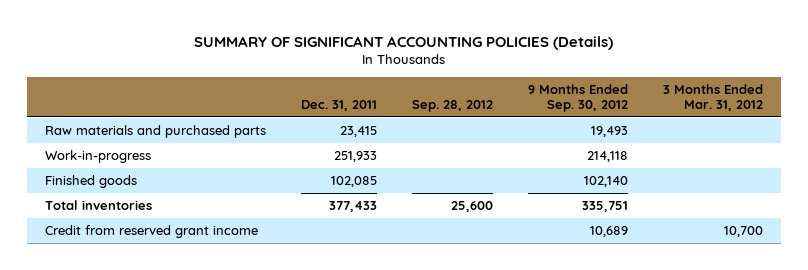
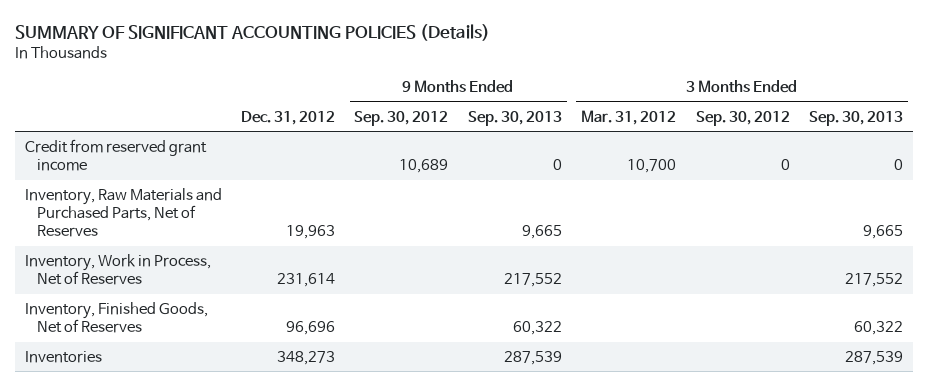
- | Dec. 31, 2011 | Sep. 28, 2012 | 9 Months Ended Sep. 30, 2012 | 3 Months Ended Mar. 31, 2012
+ | Dec. 31, 2012 | 9 Months Ended Sep. 30, 2012 | 9 Months Ended Sep. 30, 2013 | 3 Months Ended Mar. 31, 2012 | 3 Months Ended Sep. 30, 2012 | 3 Months Ended Sep. 30, 2013
- Raw materials and purchased parts | 23,415 | | 19,493 |
- Work-in-progress | 251,933 | | 214,118 |
- Finished goods | 102,085 | | 102,140 |
- Total inventories | 377,433 | 25,600 | 335,751 |
+ Inventory, Raw Materials and Purchased Parts, Net of Reserves | 19,963 | | 9,665 | | | 9,665
+ Inventory, Work in Process, Net of Reserves | 231,614 | | 217,552 | | | 217,552
+ Inventory, Finished Goods, Net of Reserves | 96,696 | | 60,322 | | | 60,322
+ Inventories | 348,273 | | 287,539 | | | 287,539

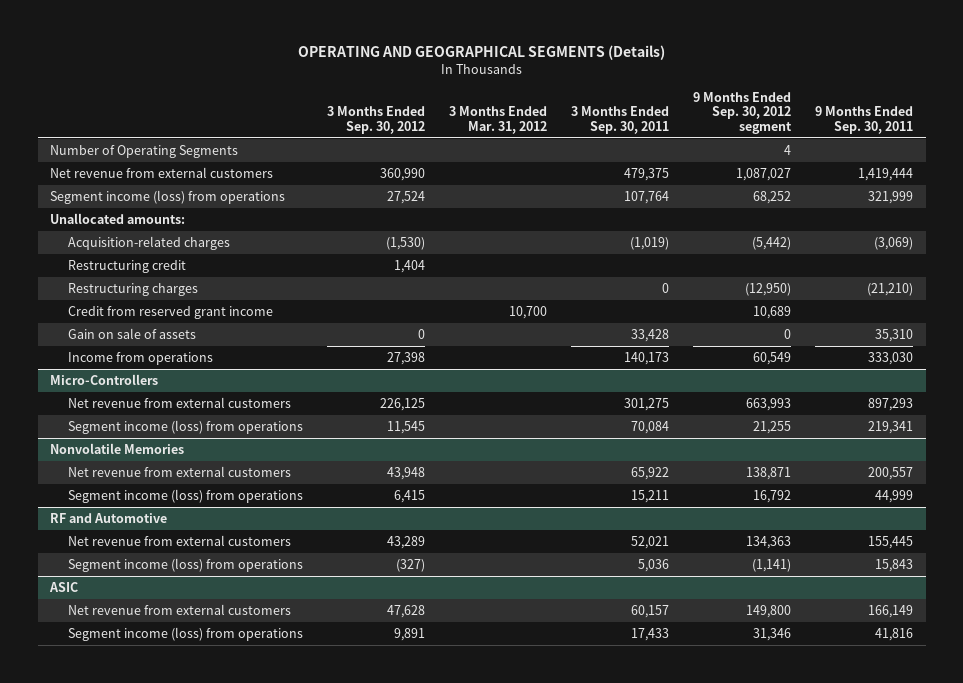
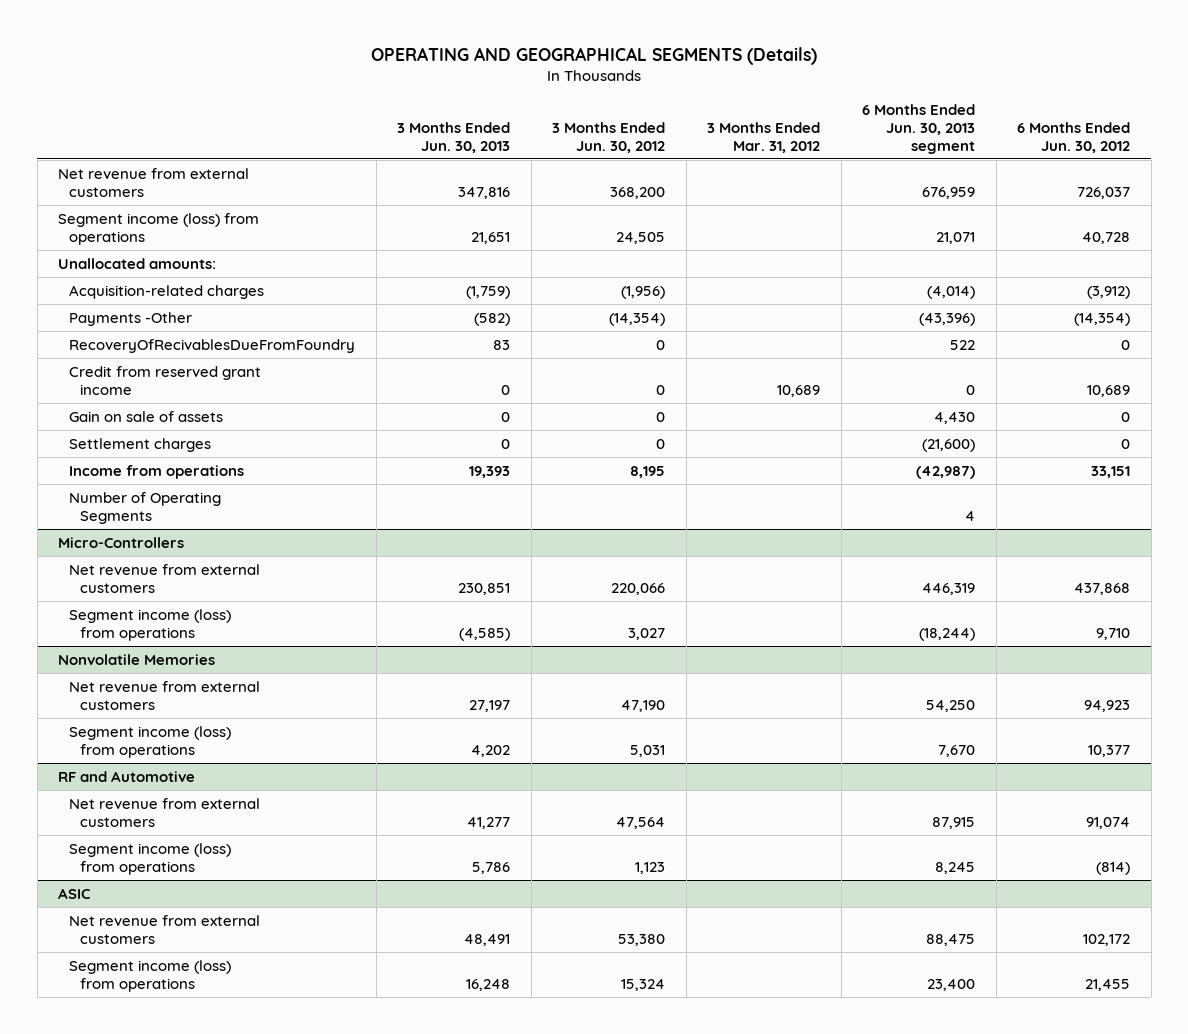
- | 3 Months Ended Sep. 30, 2012 | 3 Months Ended Mar. 31, 2012 | 3 Months Ended Sep. 30, 2011 | 9 Months Ended Sep. 30, 2012 segment | 9 Months Ended Sep. 30, 2011
+ | 3 Months Ended Jun. 30, 2013 | 3 Months Ended Jun. 30, 2012 | 3 Months Ended Mar. 31, 2012 | 6 Months Ended Jun. 30, 2013 segment | 6 Months Ended Jun. 30, 2012
- Restructuring credit | 1,404 | | | |
- Restructuring charges | | | 0 | (12,950) | (21,210)
- Credit from reserved grant income | | 10,700 | | 10,689 |
+ Payments -Other | (582) | (14,354) | | (43,396) | (14,354)
+ RecoveryOfRecivablesDueFromFoundry | 83 | 0 | | 522 | 0
+ Credit from reserved grant income | 0 | 0 | 10,689 | 0 | 10,689
+ Settlement charges | 0 | 0 | | (21,600) | 0
moved down: Number of Operating Segments | | | | 4 |

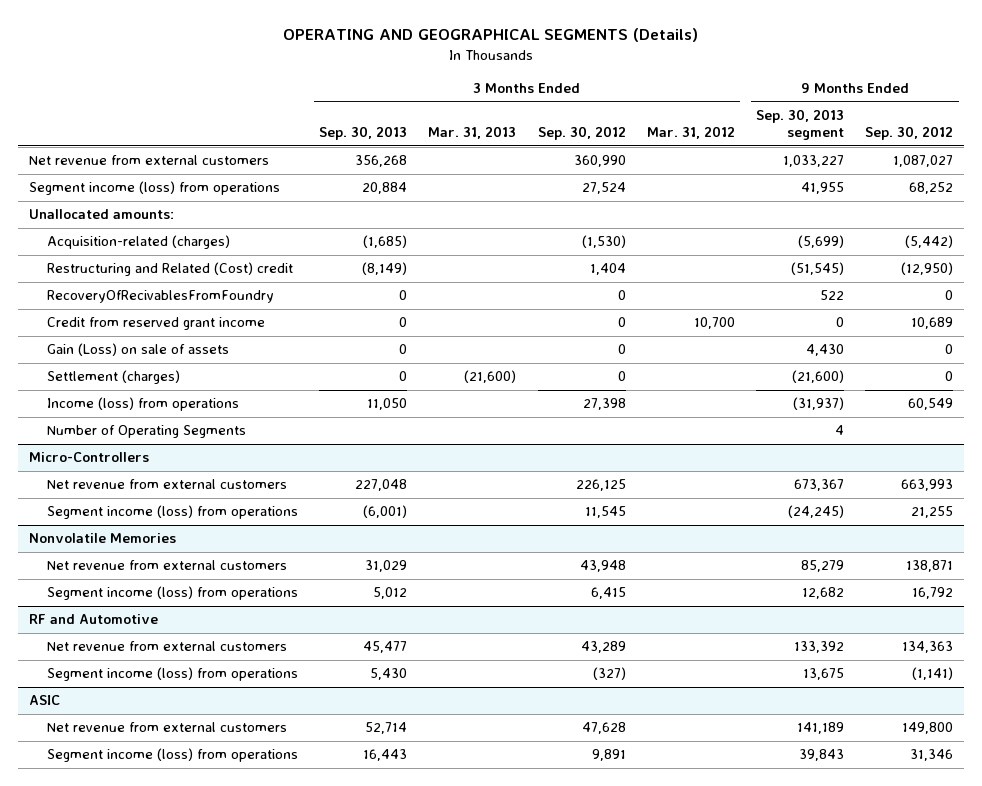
- | 3 Months Ended Jun. 30, 2013 | 3 Months Ended Jun. 30, 2012 | 3 Months Ended Mar. 31, 2012 | 6 Months Ended Jun. 30, 2013 segment | 6 Months Ended Jun. 30, 2012
+ | 3 Months Ended Sep. 30, 2013 | 3 Months Ended Mar. 31, 2013 | 3 Months Ended Sep. 30, 2012 | 3 Months Ended Mar. 31, 2012 | 9 Months Ended Sep. 30, 2013 segment | 9 Months Ended Sep. 30, 2012
- Acquisition-related charges | (1,759) | (1,956) | | (4,014) | (3,912)
- Payments -Other | (582) | (14,354) | | (43,396) | (14,354)
- RecoveryOfRecivablesDueFromFoundry | 83 | 0 | | 522 | 0
- Credit from reserved grant income | 0 | 0 | 10,689 | 0 | 10,689
- Gain on sale of assets | 0 | 0 | | 4,430 | 0
- Settlement charges | 0 | 0 | | (21,600) | 0
- Income from operations | 19,393 | 8,195 | | (42,987) | 33,151
+ Acquisition-related (charges) | (1,685) | | (1,530) | | (5,699) | (5,442)
+ Restructuring and Related (Cost) credit | (8,149) | | 1,404 | | (51,545) | (12,950)
+ RecoveryOfRecivablesFromFoundry | 0 | | 0 | | 522 | 0
+ Credit from reserved grant income | 0 | | 0 | 10,700 | 0 | 10,689
+ Gain (Loss) on sale of assets | 0 | | 0 | | 4,430 | 0
+ Settlement (charges) | 0 | (21,600) | 0 | | (21,600) | 0
+ Income (loss) from operations | 11,050 | | 27,398 | | (31,937) | 60,549

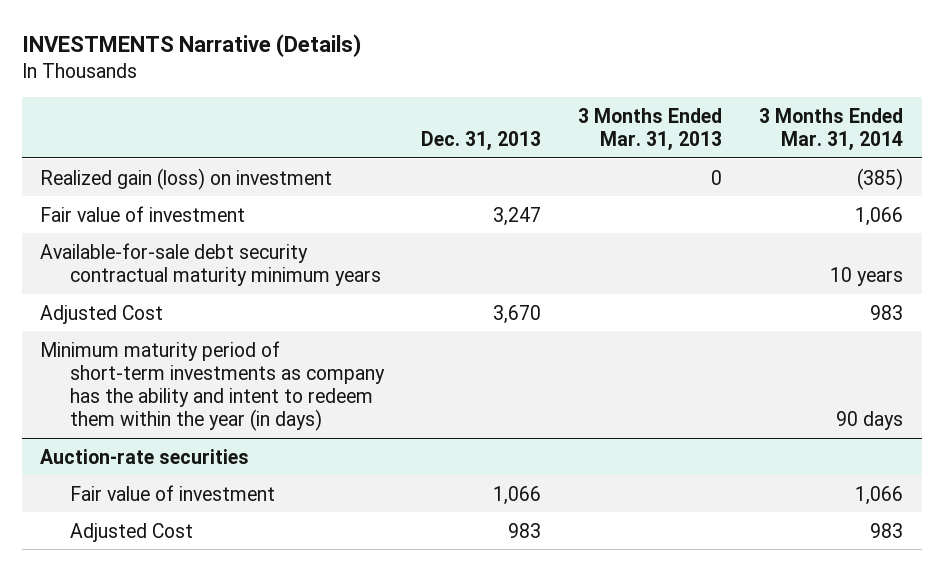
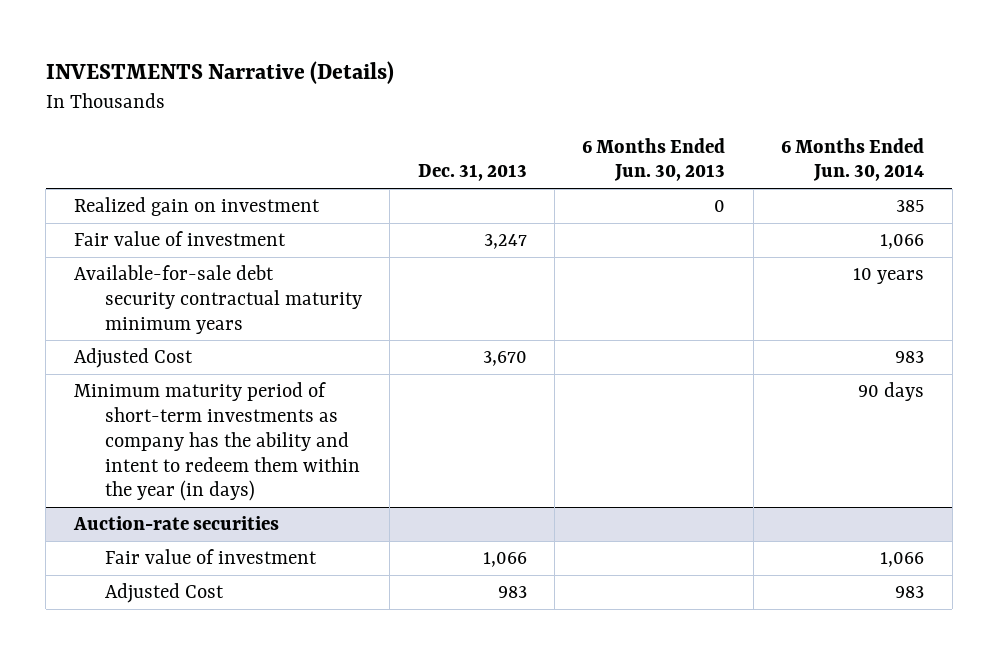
- | Dec. 31, 2013 | 3 Months Ended Mar. 31, 2013 | 3 Months Ended Mar. 31, 2014
+ | Dec. 31, 2013 | 6 Months Ended Jun. 30, 2013 | 6 Months Ended Jun. 30, 2014
- Realized gain (loss) on investment | | 0 | (385)
+ Realized gain on investment | | 0 | 385

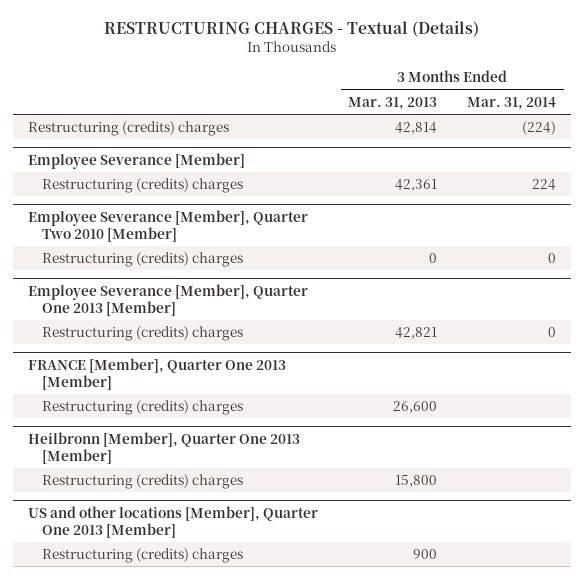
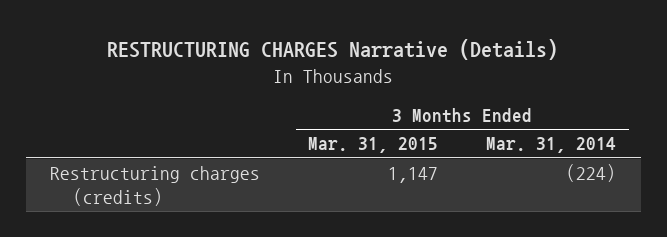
- RESTRUCTURING CHARGES - Textual (Details)
+ RESTRUCTURING CHARGES Narrative (Details)
- | 3 Months Ended Mar. 31, 2013 | 3 Months Ended Mar. 31, 2014
+ | 3 Months Ended Mar. 31, 2015 | 3 Months Ended Mar. 31, 2014
- Restructuring (credits) charges | 42,814 | (224)
- Employee Severance [Member]
- Restructuring (credits) charges | 42,361 | 224
- Employee Severance [Member], Quarter Two 2010 [Member]
- Restructuring (credits) charges | 0 | 0
- Employee Severance [Member], Quarter One 2013 [Member]
- Restructuring (credits) charges | 42,821 | 0
- FRANCE [Member], Quarter One 2013 [Member]
- Restructuring (credits) charges | 26,600 |
- Heilbronn [Member], Quarter One 2013 [Member]
- Restructuring (credits) charges | 15,800 |
- US and other locations [Member], Quarter One 2013 [Member]
- Restructuring (credits) charges | 900 |
+ Restructuring charges (credits) | 1,147 | (224)

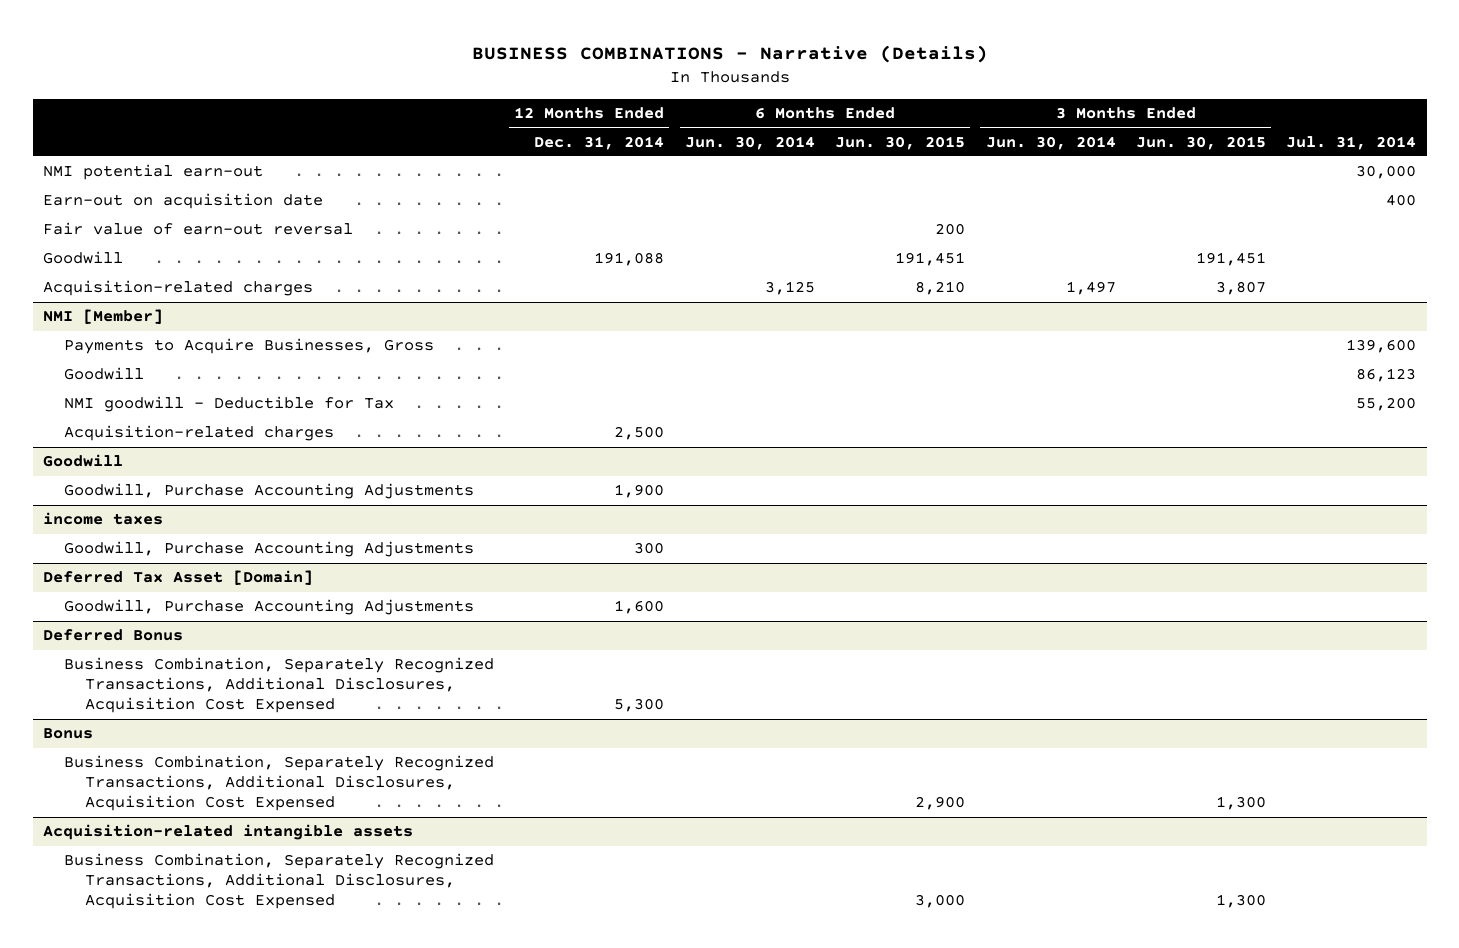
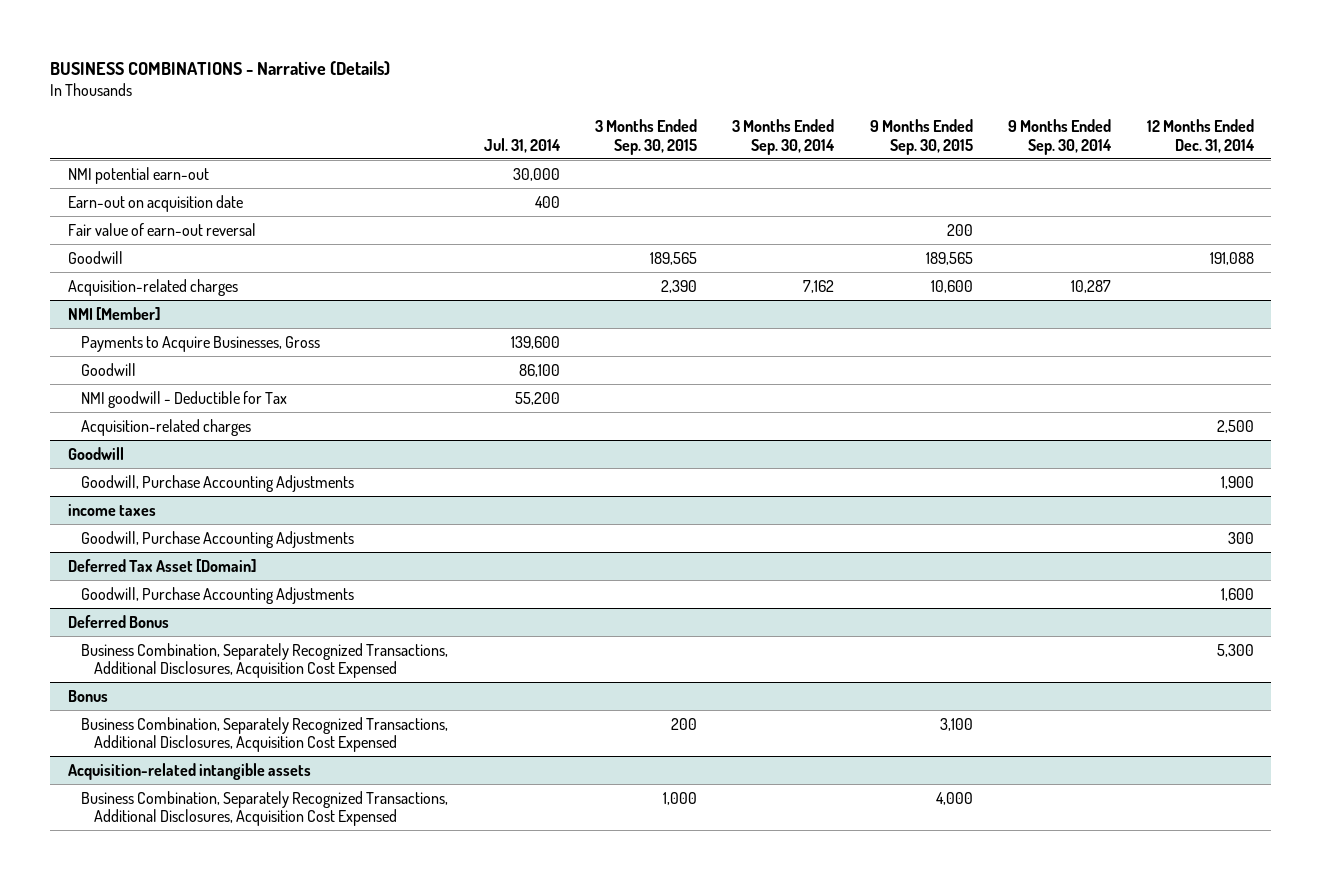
- | 12 Months Ended Dec. 31, 2014 | 6 Months Ended Jun. 30, 2014 | 6 Months Ended Jun. 30, 2015 | 3 Months Ended Jun. 30, 2014 | 3 Months Ended Jun. 30, 2015 | Jul. 31, 2014
+ | Jul. 31, 2014 | 3 Months Ended Sep. 30, 2015 | 3 Months Ended Sep. 30, 2014 | 9 Months Ended Sep. 30, 2015 | 9 Months Ended Sep. 30, 2014 | 12 Months Ended Dec. 31, 2014
@ NMI [Member]
- Goodwill | | | | | | 86,123
+ Goodwill | 86,100 | | | | |

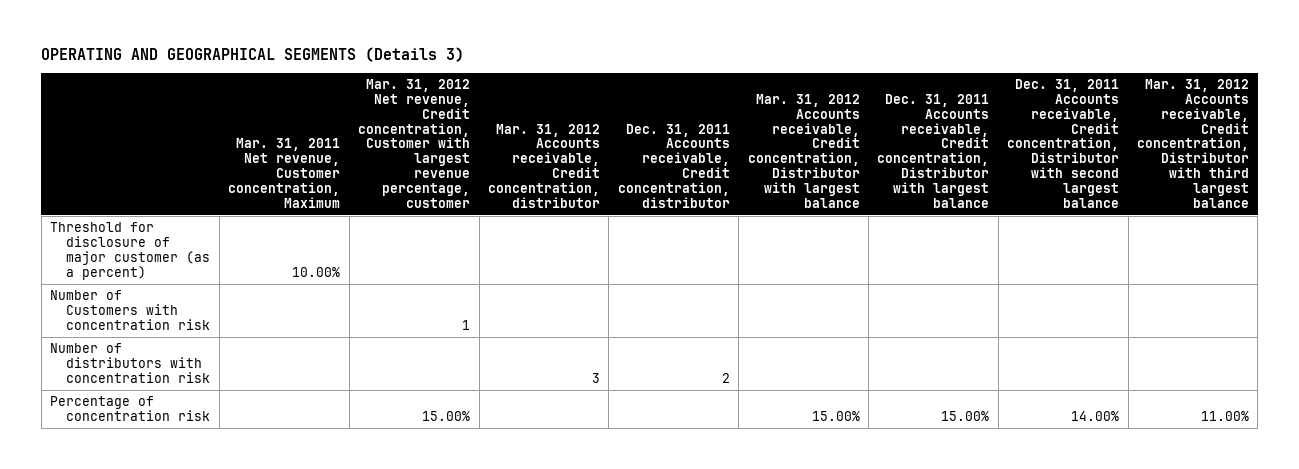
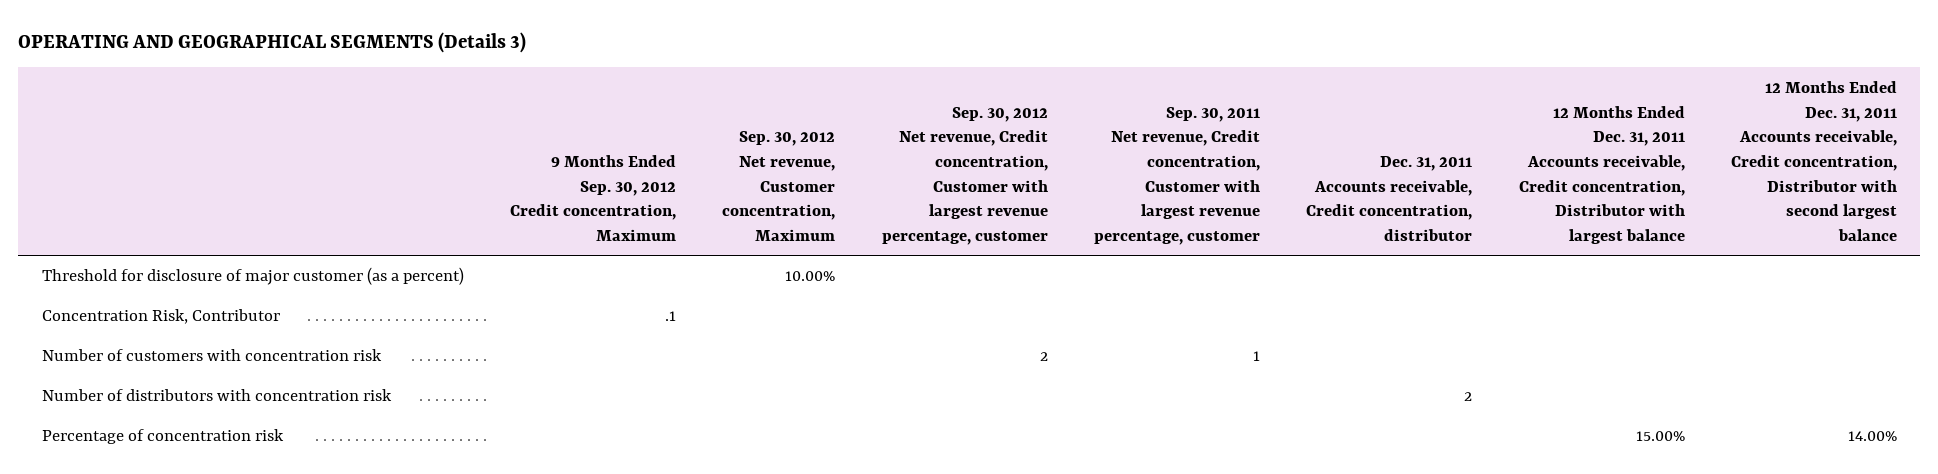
- | Mar. 31, 2011 Net revenue, Customer concentration, Maximum | Mar. 31, 2012 Net revenue, Credit concentration, Customer with largest revenue percentage, customer | Mar. 31, 2012 Accounts receivable, Credit concentration, distributor | Dec. 31, 2011 Accounts receivable, Credit concentration, distributor | Mar. 31, 2012 Accounts receivable, Credit concentration, Distributor with largest balance | Dec. 31, 2011 Accounts receivable, Credit concentration, Distributor with largest balance | Dec. 31, 2011 Accounts receivable, Credit concentration, Distributor with second largest balance | Mar. 31, 2012 Accounts receivable, Credit concentration, Distributor with third largest balance
+ | 9 Months Ended Sep. 30, 2012 Credit concentration, Maximum | Sep. 30, 2012 Net revenue, Customer concentration, Maximum | Sep. 30, 2012 Net revenue, Credit concentration, Customer with largest revenue percentage, customer | Sep. 30, 2011 Net revenue, Credit concentration, Customer with largest revenue percentage, customer | Dec. 31, 2011 Accounts receivable, Credit concentration, distributor | 12 Months Ended Dec. 31, 2011 Accounts receivable, Credit concentration, Distributor with largest balance | 12 Months Ended Dec. 31, 2011 Accounts receivable, Credit concentration, Distributor with second largest balance
- Number of Customers with concentration risk | | 1 | | | | | |
+ Concentration Risk, Contributor | .1 | | | | | |
+ Number of customers with concentration risk | | | 2 | 1 | | |

